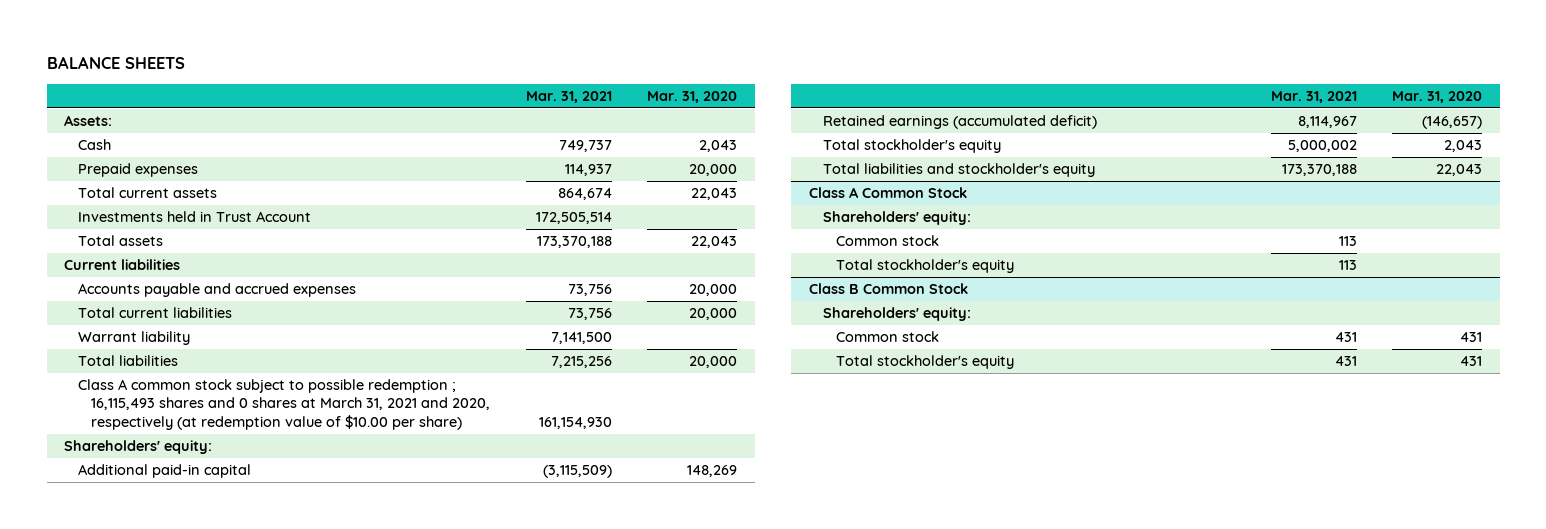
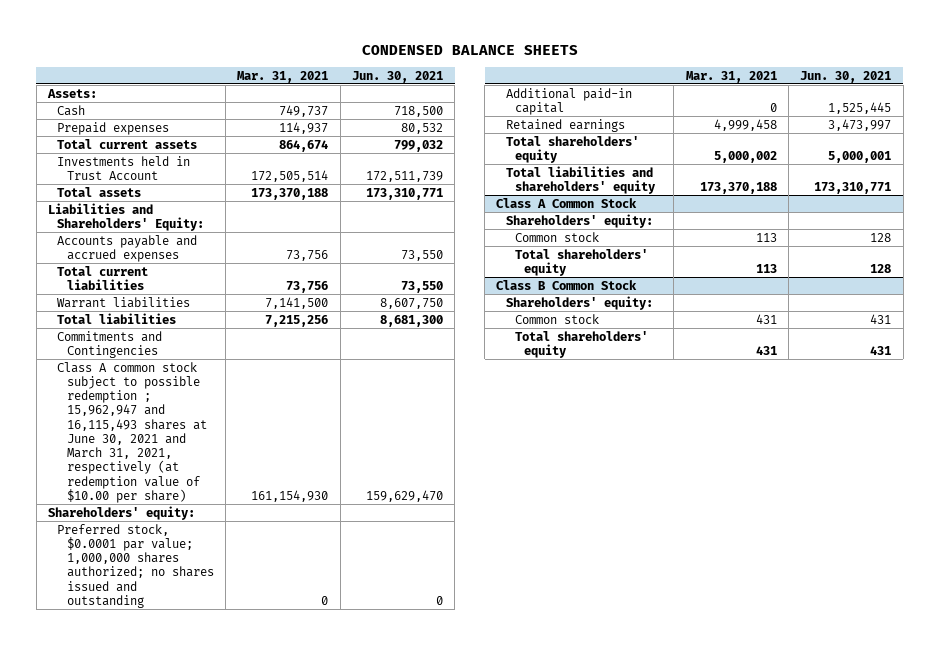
- BALANCE SHEETS
+ CONDENSED BALANCE SHEETS
- | Mar. 31, 2021 | Mar. 31, 2020
+ | Mar. 31, 2021 | Jun. 30, 2021
- Current liabilities
+ Liabilities and Shareholders' Equity:
- Warrant liability | 7,141,500 |
+ Warrant liabilities | 7,141,500 | 8,607,750
- Class A common stock subject to possible redemption ; 16,115,493 shares and 0 shares at March 31, 2021 and 2020, respectively (at redemption value of $10.00 per share) | 161,154,930 |
+ Commitments and Contingencies
+ Class A common stock subject to possible redemption ; 15,962,947 and 16,115,493 shares at June 30, 2021 and March 31, 2021, respectively (at redemption value of $10.00 per share) | 161,154,930 | 159,629,470
- Additional paid-in capital | (3,115,509) | 148,269
- Retained earnings (accumulated deficit) | 8,114,967 | (146,657)
- Total stockholder's equity | 5,000,002 | 2,043
- Total liabilities and stockholder's equity | 173,370,188 | 22,043
+ Preferred stock, $0.0001 par value; 1,000,000 shares authorized; no shares issued and outstanding | 0 | 0
+ Additional paid-in capital | 0 | 1,525,445
+ Retained earnings | 4,999,458 | 3,473,997
+ Total shareholders' equity | 5,000,002 | 5,000,001
+ Total liabilities and shareholders' equity | 173,370,188 | 173,310,771
@ Class A Common Stock
- Total stockholder's equity | 113 |
+ Total shareholders' equity | 113 | 128
@ Class B Common Stock
- Total stockholder's equity | 431 | 431
+ Total shareholders' equity | 431 | 431

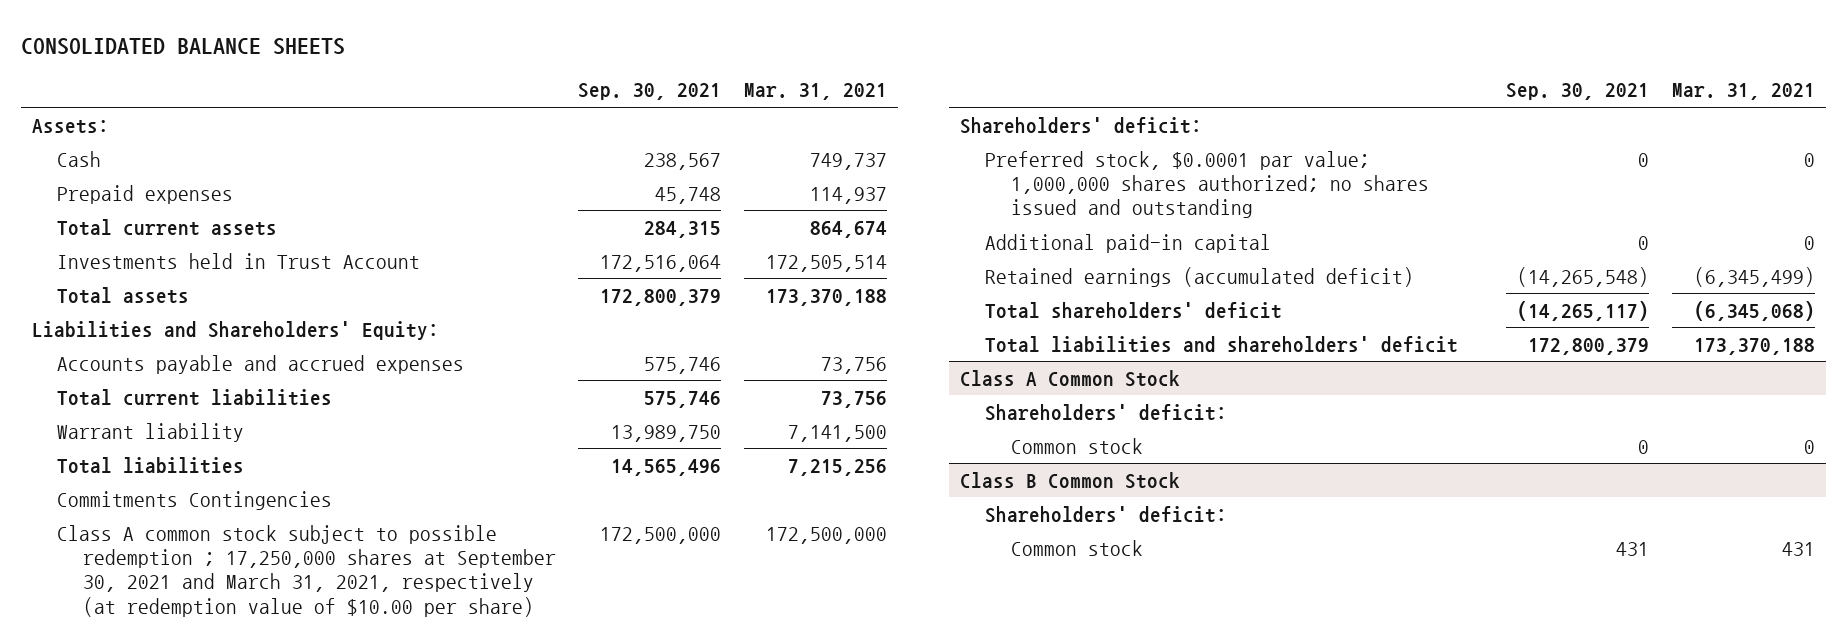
- CONDENSED BALANCE SHEETS
+ CONSOLIDATED BALANCE SHEETS
- | Mar. 31, 2021 | Jun. 30, 2021
+ | Sep. 30, 2021 | Mar. 31, 2021
- Warrant liabilities | 7,141,500 | 8,607,750
+ Warrant liability | 13,989,750 | 7,141,500
- Commitments and Contingencies
- Class A common stock subject to possible redemption ; 15,962,947 and 16,115,493 shares at June 30, 2021 and March 31, 2021, respectively (at redemption value of $10.00 per share) | 161,154,930 | 159,629,470
- Shareholders' equity:
+ Commitments Contingencies
+ Class A common stock subject to possible redemption ; 17,250,000 shares at September 30, 2021 and March 31, 2021, respectively (at redemption value of $10.00 per share) | 172,500,000 | 172,500,000
+ Shareholders' deficit:
- Retained earnings | 4,999,458 | 3,473,997
- Total shareholders' equity | 5,000,002 | 5,000,001
- Total liabilities and shareholders' equity | 173,370,188 | 173,310,771
+ Retained earnings (accumulated deficit) | (14,265,548) | (6,345,499)
+ Total shareholders' deficit | (14,265,117) | (6,345,068)
+ Total liabilities and shareholders' deficit | 172,800,379 | 173,370,188
@ Class A Common Stock
- Shareholders' equity:
- Common stock | 113 | 128
- Total shareholders' equity | 113 | 128
+ Shareholders' deficit:
+ Common stock | 0 | 0
@ Class B Common Stock
- Shareholders' equity:
+ Shareholders' deficit:
- Total shareholders' equity | 431 | 431

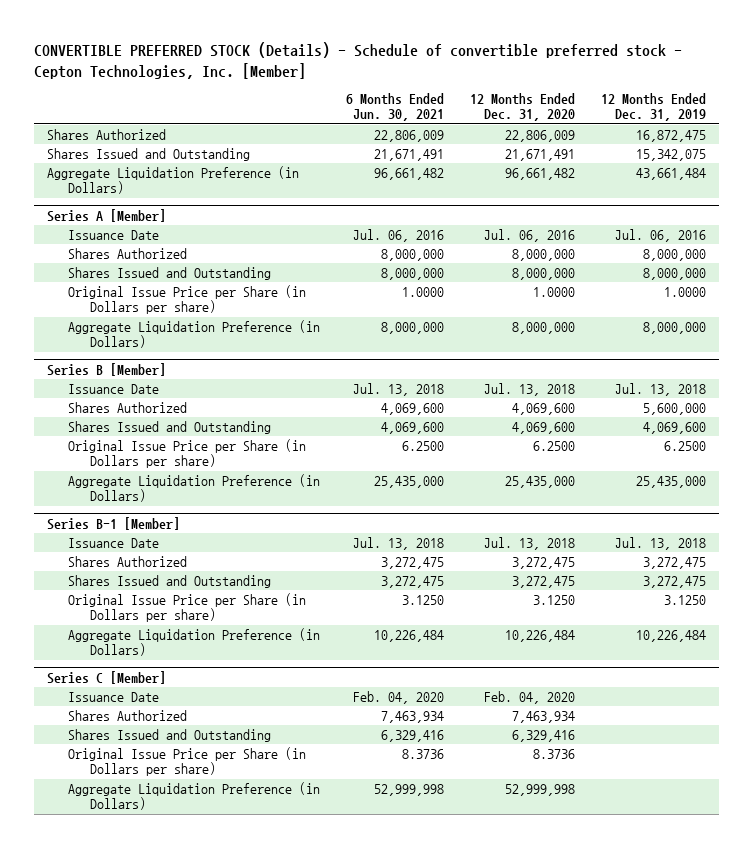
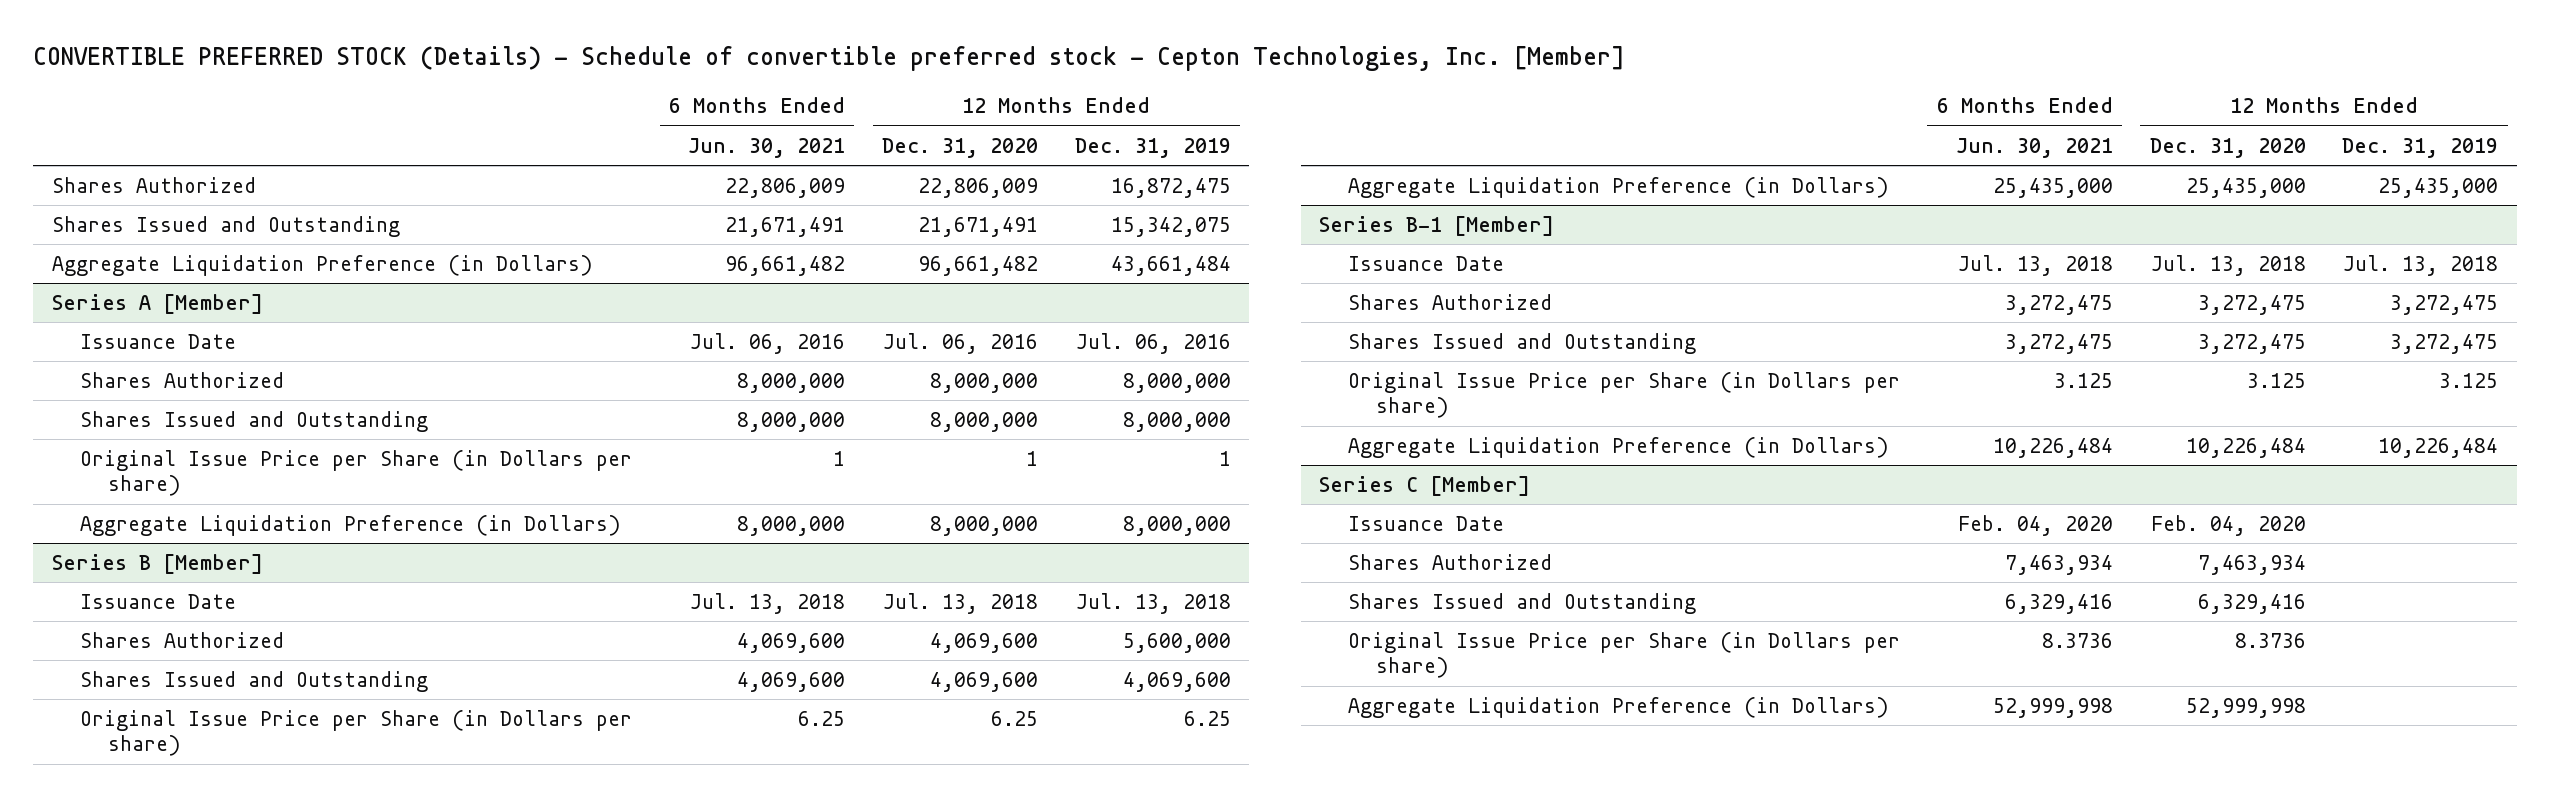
@ Series A [Member]
- Original Issue Price per Share (in Dollars per share) | 1.0000 | 1.0000 | 1.0000
+ Original Issue Price per Share (in Dollars per share) | 1 | 1 | 1
@ Series B [Member]
- Original Issue Price per Share (in Dollars per share) | 6.2500 | 6.2500 | 6.2500
+ Original Issue Price per Share (in Dollars per share) | 6.25 | 6.25 | 6.25
@ Series B-1 [Member]
- Original Issue Price per Share (in Dollars per share) | 3.1250 | 3.1250 | 3.1250
+ Original Issue Price per Share (in Dollars per share) | 3.125 | 3.125 | 3.125

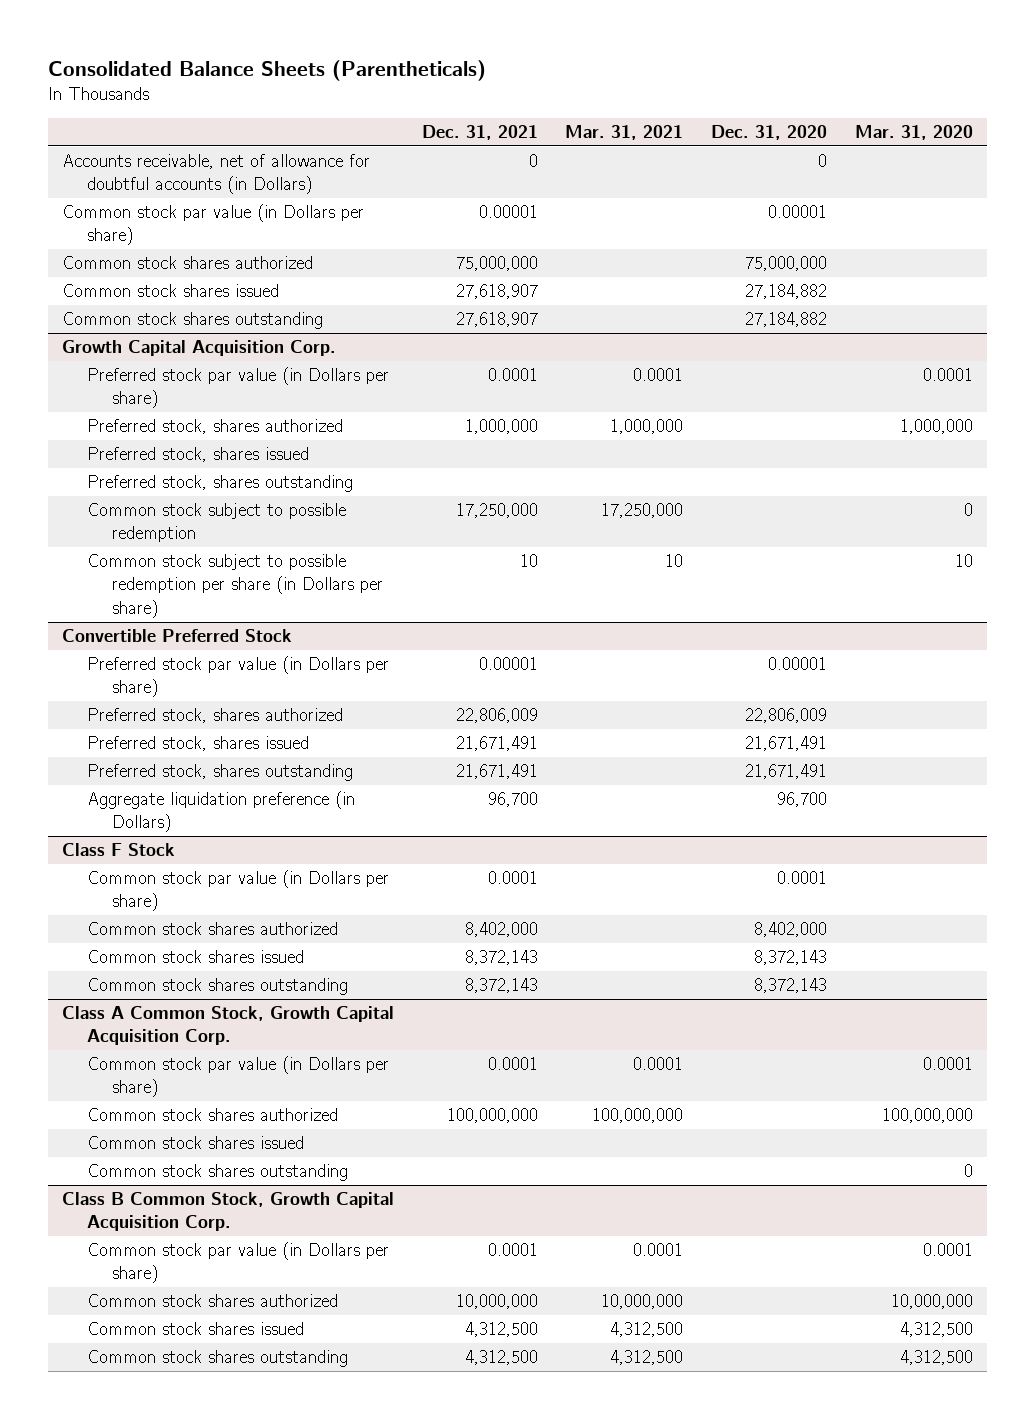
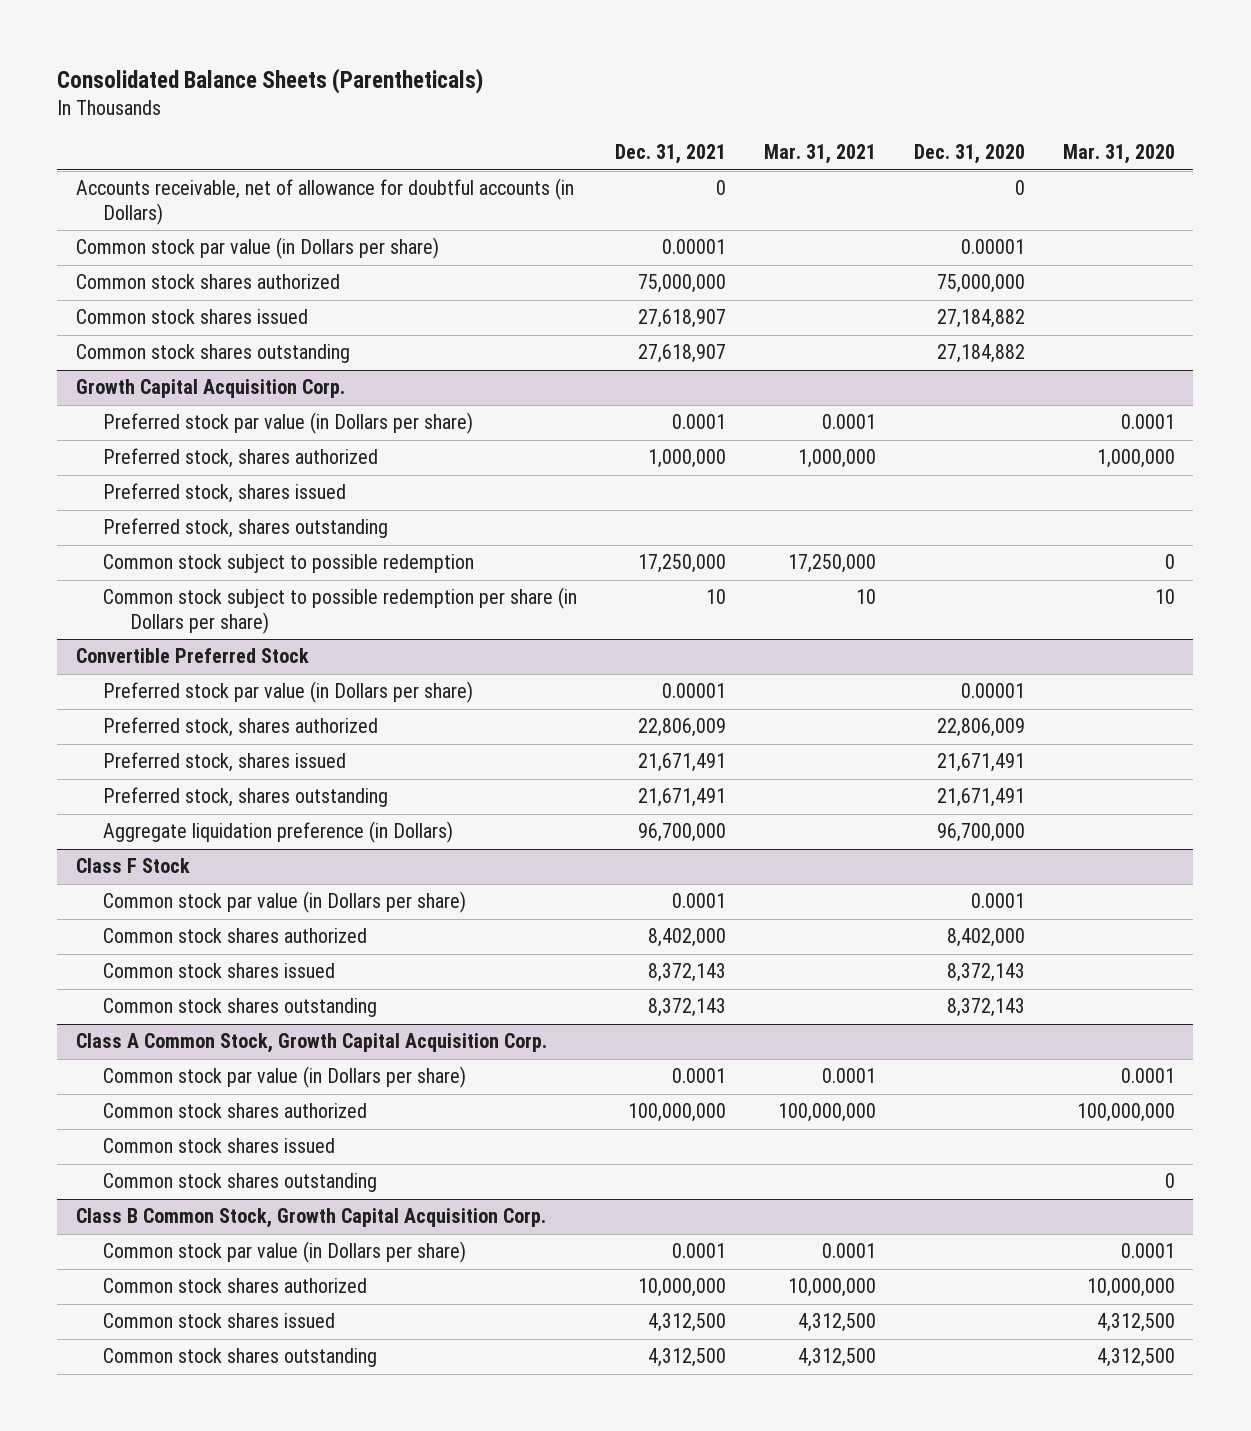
@ Convertible Preferred Stock
- Aggregate liquidation preference (in Dollars) | 96,700 | | 96,700 |
+ Aggregate liquidation preference (in Dollars) | 96,700,000 | | 96,700,000 |

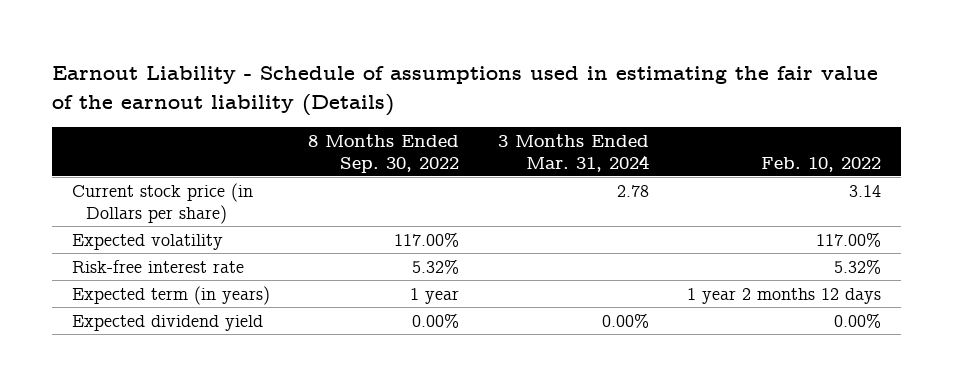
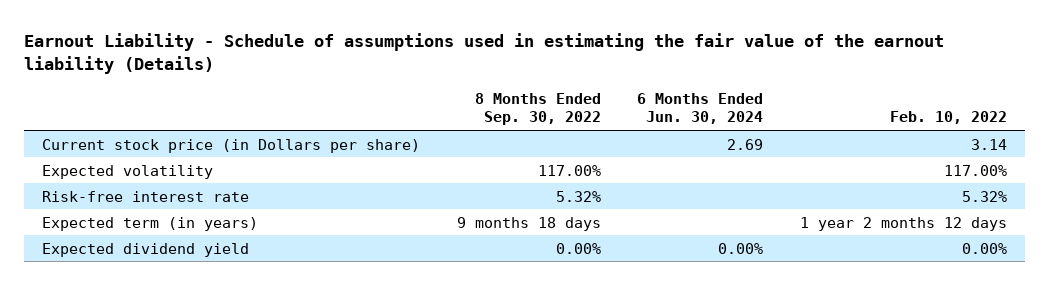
- | 8 Months Ended Sep. 30, 2022 | 3 Months Ended Mar. 31, 2024 | Feb. 10, 2022
+ | 8 Months Ended Sep. 30, 2022 | 6 Months Ended Jun. 30, 2024 | Feb. 10, 2022
- Expected term (in years) | 1 year | | 1 year 2 months 12 days
+ Expected term (in years) | 9 months 18 days | | 1 year 2 months 12 days

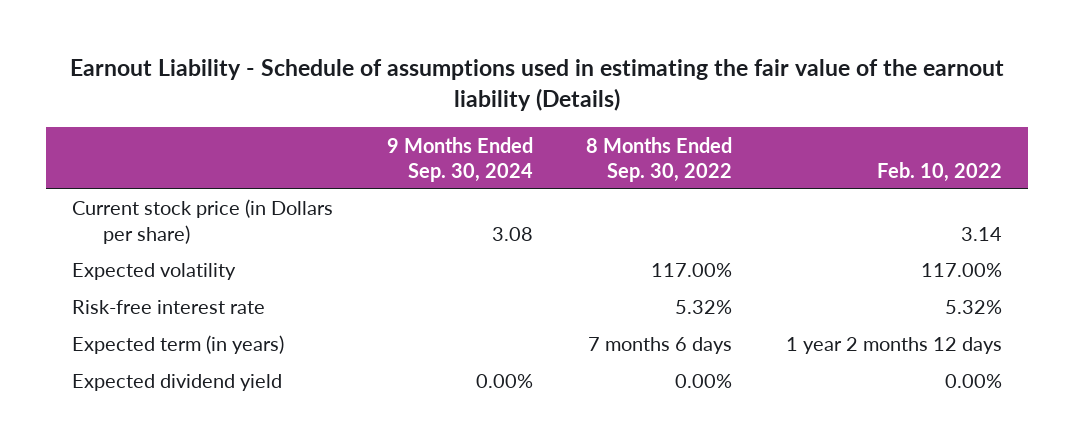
- | 8 Months Ended Sep. 30, 2022 | 6 Months Ended Jun. 30, 2024 | Feb. 10, 2022
+ | 9 Months Ended Sep. 30, 2024 | 8 Months Ended Sep. 30, 2022 | Feb. 10, 2022
- Expected term (in years) | 9 months 18 days | | 1 year 2 months 12 days
+ Expected term (in years) | | 7 months 6 days | 1 year 2 months 12 days

